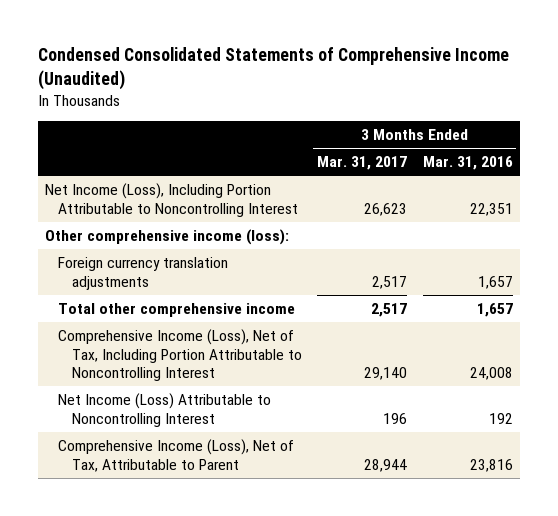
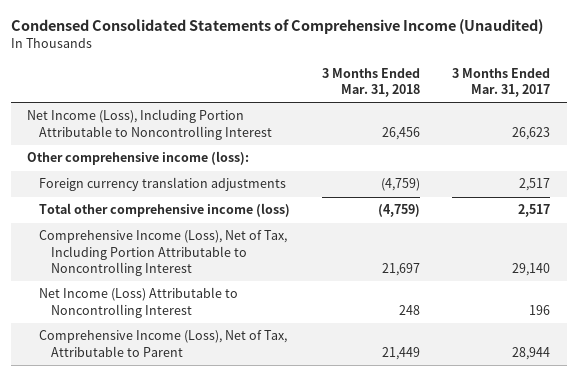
- | 3 Months Ended Mar. 31, 2017 | 3 Months Ended Mar. 31, 2016
+ | 3 Months Ended Mar. 31, 2018 | 3 Months Ended Mar. 31, 2017
- Total other comprehensive income | 2,517 | 1,657
+ Total other comprehensive income (loss) | (4,759) | 2,517

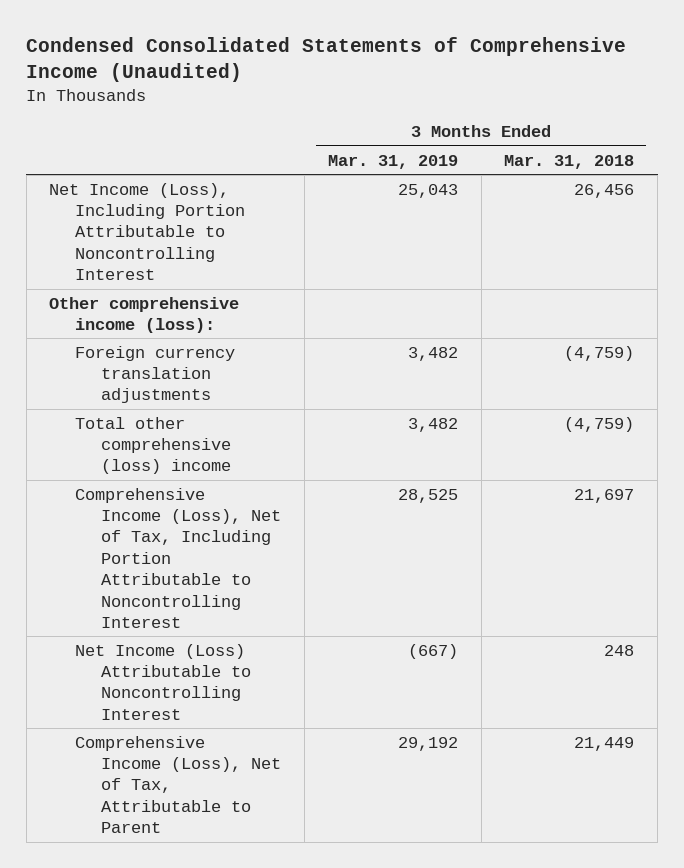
- | 3 Months Ended Mar. 31, 2018 | 3 Months Ended Mar. 31, 2017
+ | 3 Months Ended Mar. 31, 2019 | 3 Months Ended Mar. 31, 2018
- Total other comprehensive income (loss) | (4,759) | 2,517
+ Total other comprehensive (loss) income | 3,482 | (4,759)

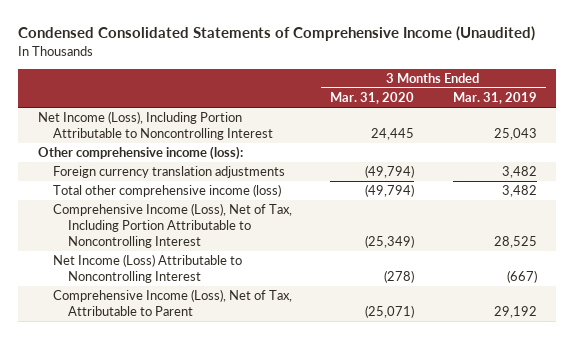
- | 3 Months Ended Mar. 31, 2019 | 3 Months Ended Mar. 31, 2018
+ | 3 Months Ended Mar. 31, 2020 | 3 Months Ended Mar. 31, 2019
- Total other comprehensive (loss) income | 3,482 | (4,759)
+ Total other comprehensive income (loss) | (49,794) | 3,482

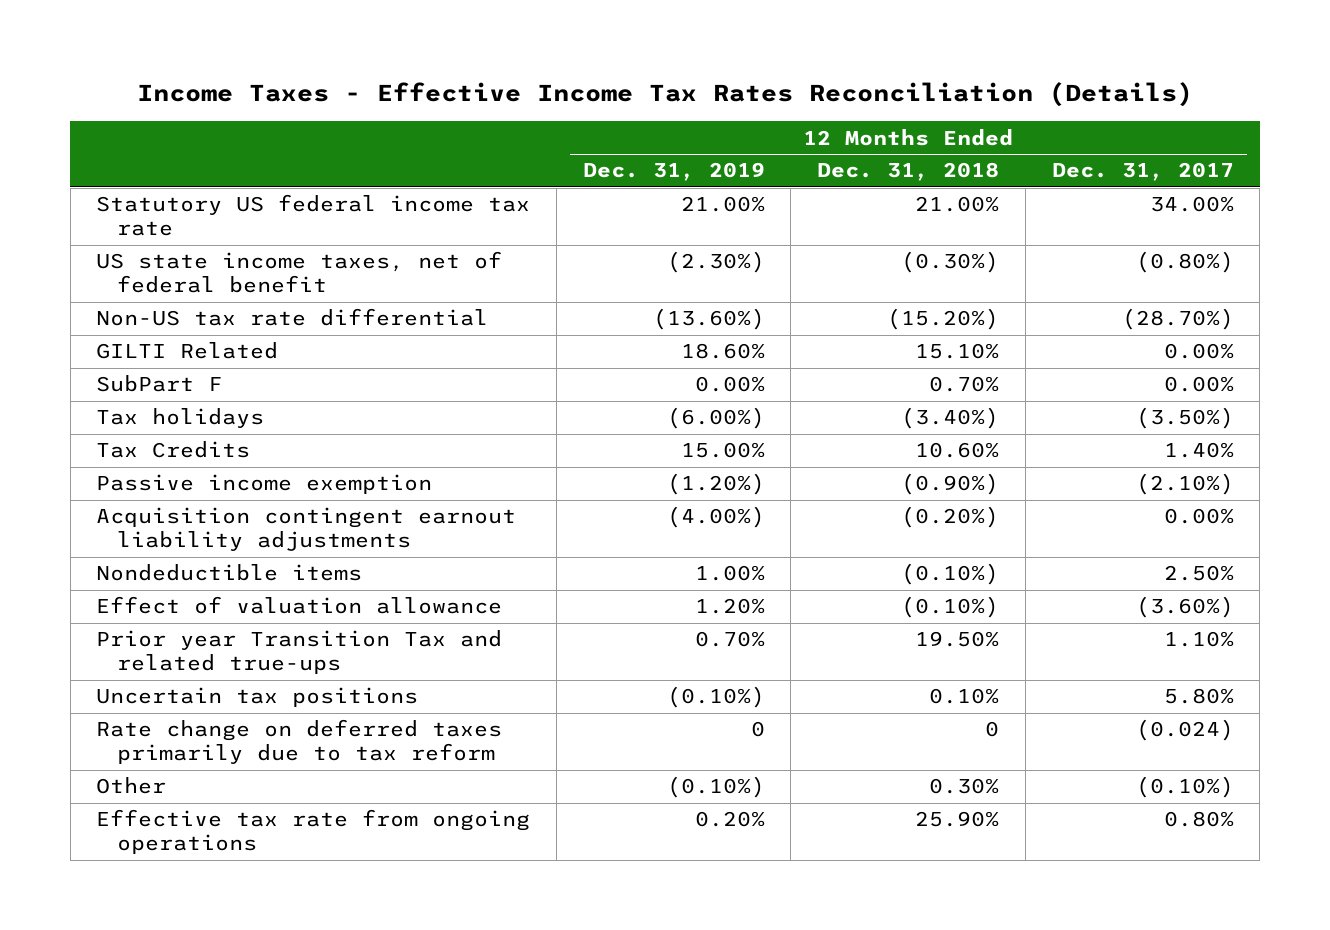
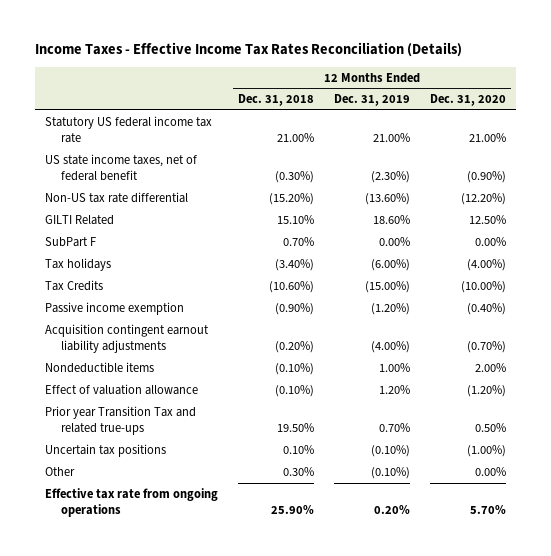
- | 12 Months Ended Dec. 31, 2019 | 12 Months Ended Dec. 31, 2018 | 12 Months Ended Dec. 31, 2017
+ | 12 Months Ended Dec. 31, 2018 | 12 Months Ended Dec. 31, 2019 | 12 Months Ended Dec. 31, 2020
- Tax Credits | 15.00% | 10.60% | 1.40%
+ Tax Credits | (10.60%) | (15.00%) | (10.00%)
- Rate change on deferred taxes primarily due to tax reform | 0 | 0 | (0.024)

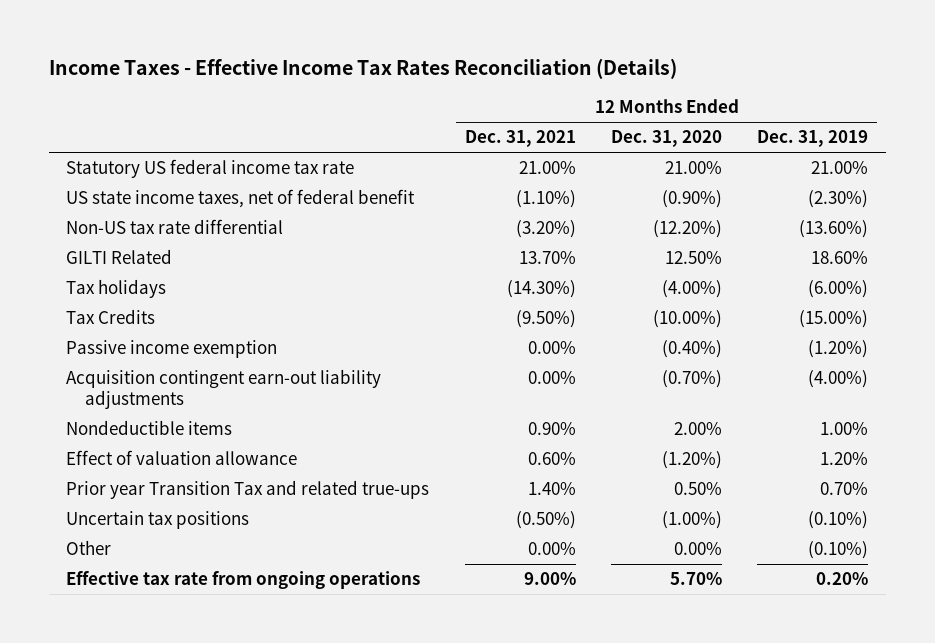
- | 12 Months Ended Dec. 31, 2018 | 12 Months Ended Dec. 31, 2019 | 12 Months Ended Dec. 31, 2020
+ | 12 Months Ended Dec. 31, 2021 | 12 Months Ended Dec. 31, 2020 | 12 Months Ended Dec. 31, 2019
- SubPart F | 0.70% | 0.00% | 0.00%
- Acquisition contingent earnout liability adjustments | (0.20%) | (4.00%) | (0.70%)
+ Acquisition contingent earn-out liability adjustments | 0.00% | (0.70%) | (4.00%)

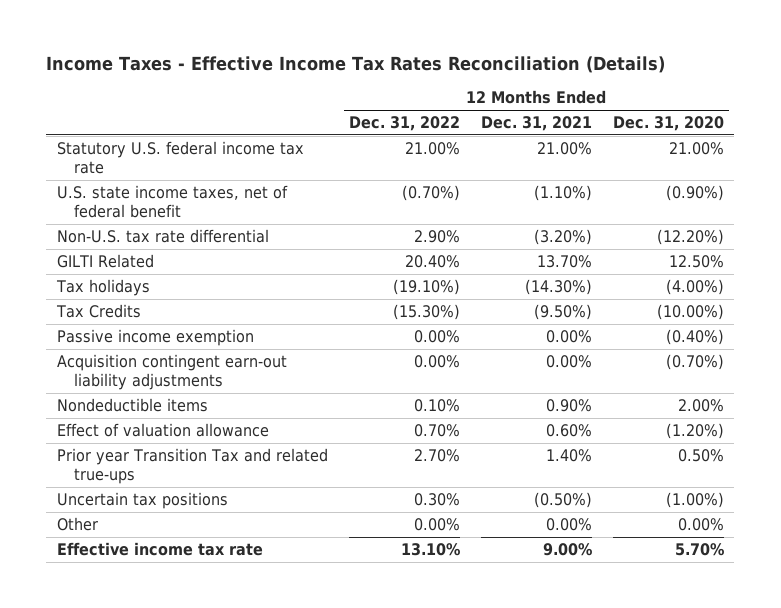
- | 12 Months Ended Dec. 31, 2021 | 12 Months Ended Dec. 31, 2020 | 12 Months Ended Dec. 31, 2019
+ | 12 Months Ended Dec. 31, 2022 | 12 Months Ended Dec. 31, 2021 | 12 Months Ended Dec. 31, 2020
- Statutory US federal income tax rate | 21.00% | 21.00% | 21.00%
- US state income taxes, net of federal benefit | (1.10%) | (0.90%) | (2.30%)
- Non-US tax rate differential | (3.20%) | (12.20%) | (13.60%)
+ Statutory U.S. federal income tax rate | 21.00% | 21.00% | 21.00%
+ U.S. state income taxes, net of federal benefit | (0.70%) | (1.10%) | (0.90%)
+ Non-U.S. tax rate differential | 2.90% | (3.20%) | (12.20%)
- Effective tax rate from ongoing operations | 9.00% | 5.70% | 0.20%
+ Effective income tax rate | 13.10% | 9.00% | 5.70%

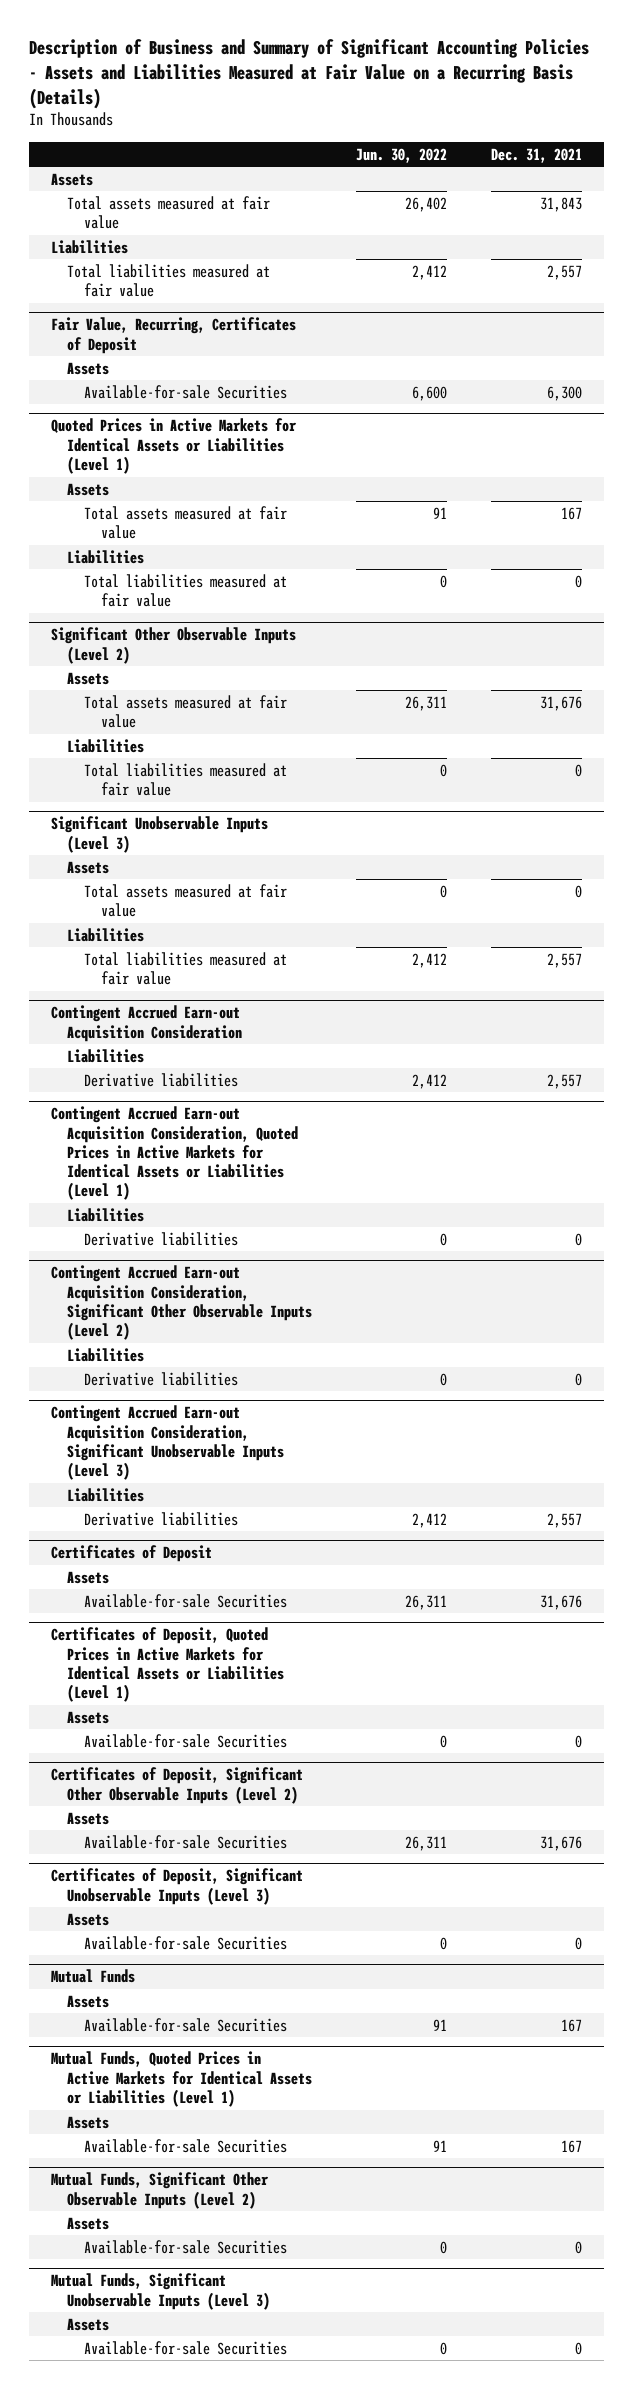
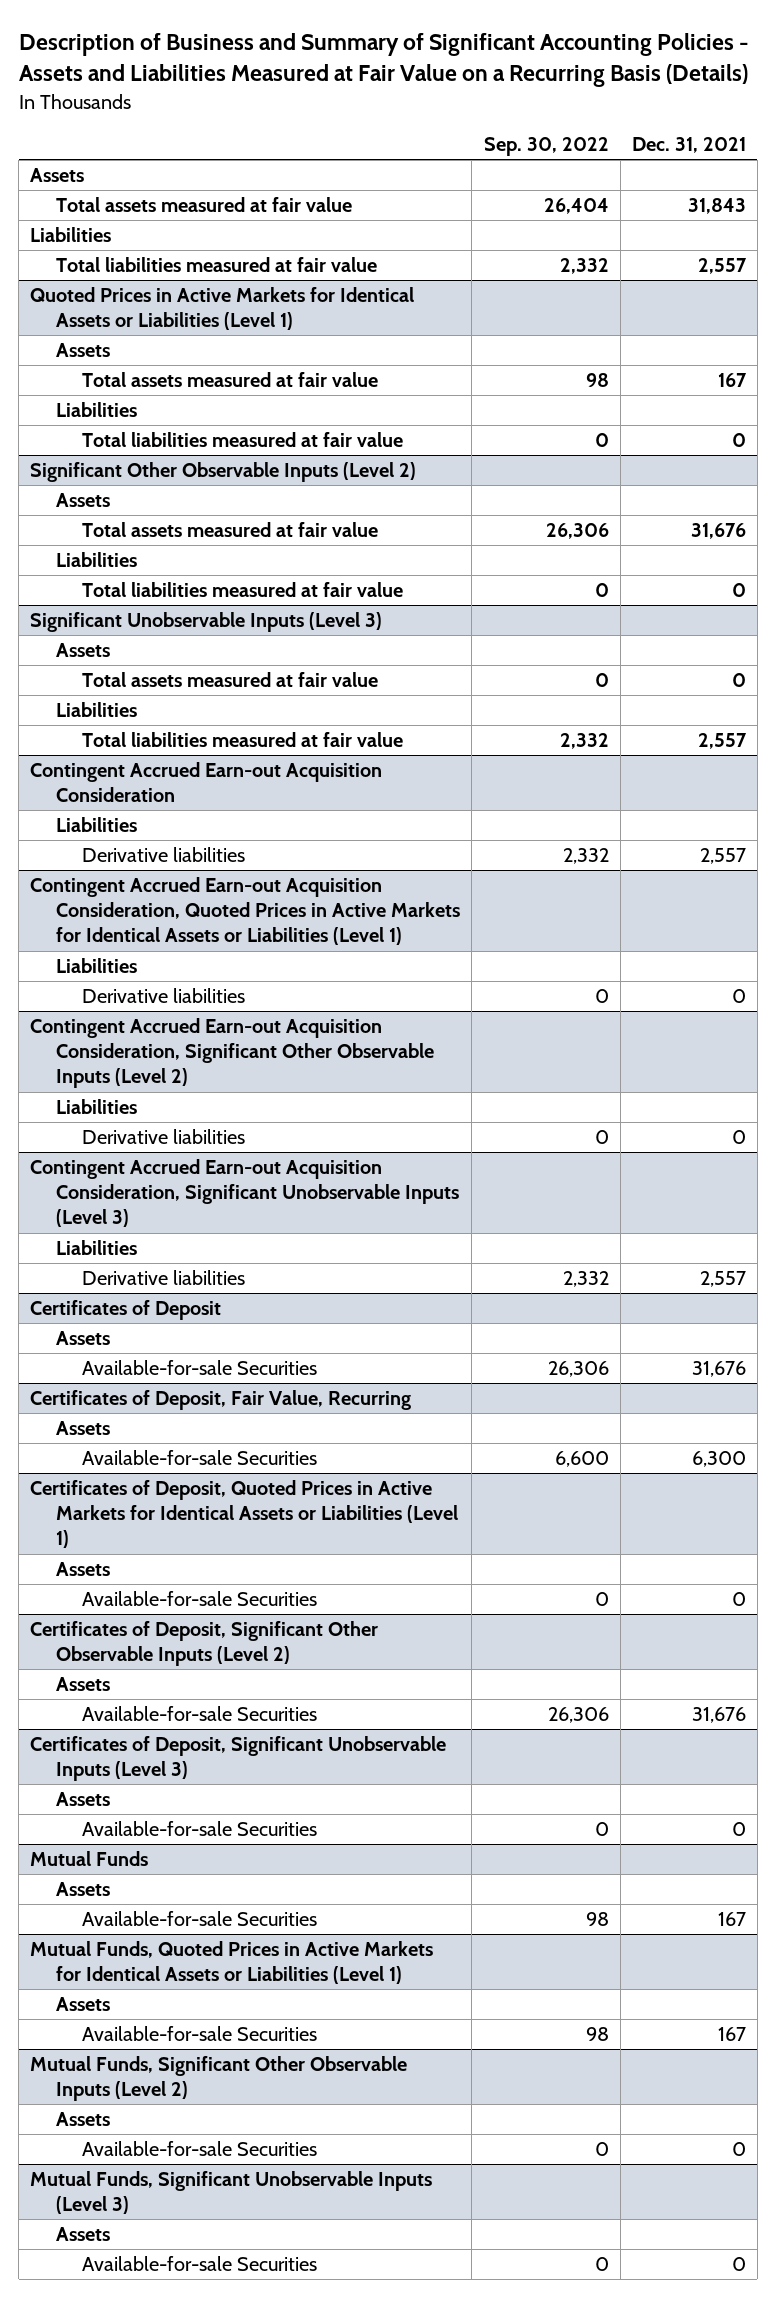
- | Jun. 30, 2022 | Dec. 31, 2021
+ | Sep. 30, 2022 | Dec. 31, 2021
- Fair Value, Recurring, Certificates of Deposit
- Assets
- Available-for-sale Securities | 6,600 | 6,300
+ Certificates of Deposit, Fair Value, Recurring
+ Assets
+ Available-for-sale Securities | 6,600 | 6,300

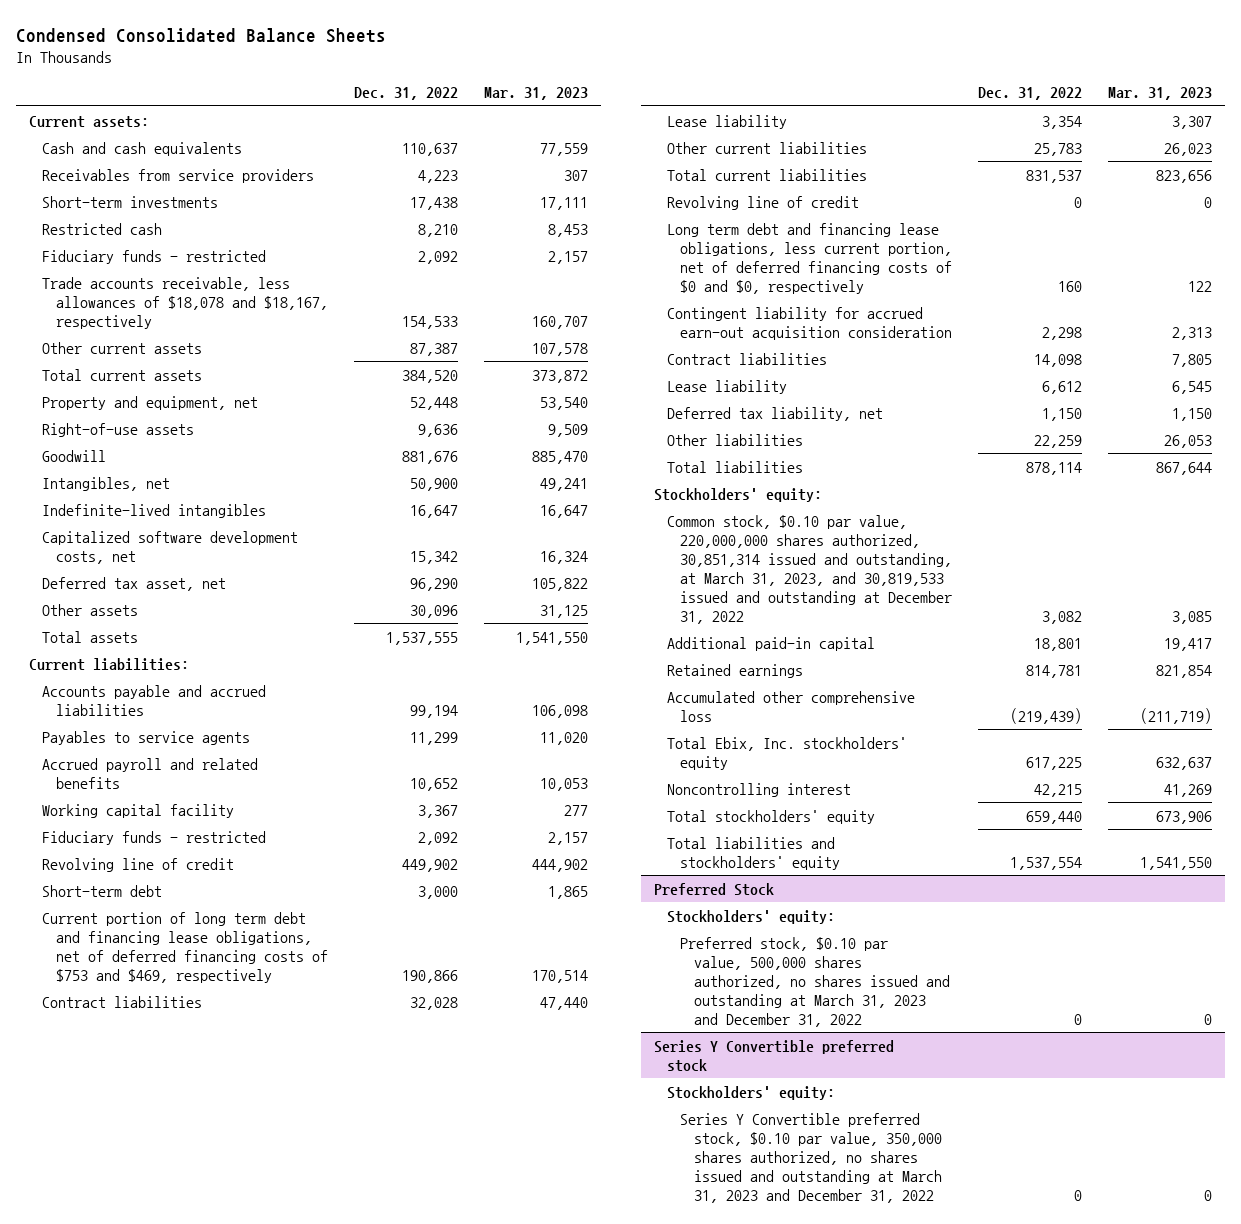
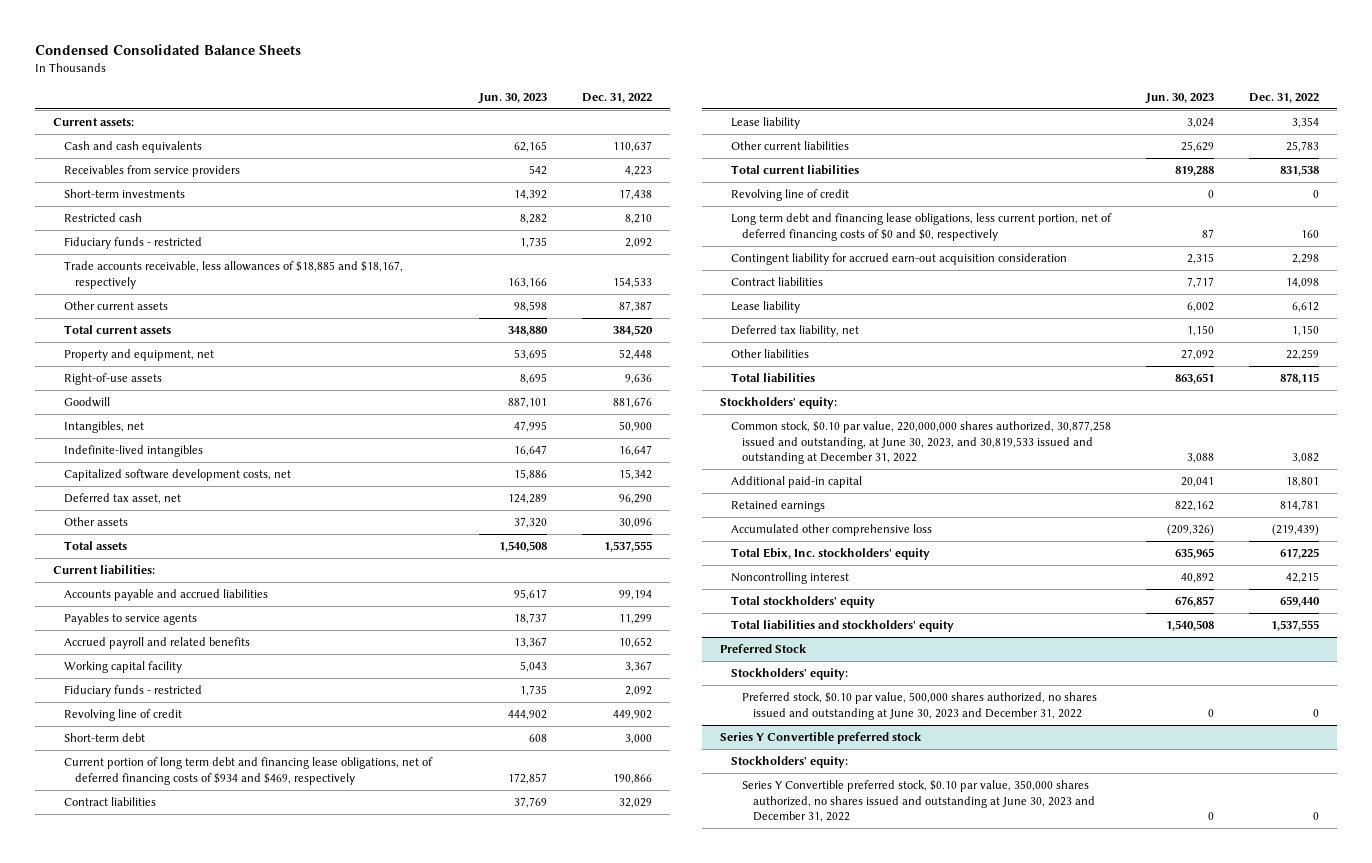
- | Dec. 31, 2022 | Mar. 31, 2023
+ | Jun. 30, 2023 | Dec. 31, 2022
- Trade accounts receivable, less allowances of $18,078 and $18,167, respectively | 154,533 | 160,707
+ Trade accounts receivable, less allowances of $18,885 and $18,167, respectively | 163,166 | 154,533
- Current portion of long term debt and financing lease obligations, net of deferred financing costs of $753 and $469, respectively | 190,866 | 170,514
- Contract liabilities | 32,028 | 47,440
+ Current portion of long term debt and financing lease obligations, net of deferred financing costs of $934 and $469, respectively | 172,857 | 190,866
+ Contract liabilities | 37,769 | 32,029
- Total current liabilities | 831,537 | 823,656
+ Total current liabilities | 819,288 | 831,538
- Total liabilities | 878,114 | 867,644
+ Total liabilities | 863,651 | 878,115
- Common stock, $0.10 par value, 220,000,000 shares authorized, 30,851,314 issued and outstanding, at March 31, 2023, and 30,819,533 issued and outstanding at December 31, 2022 | 3,082 | 3,085
+ Common stock, $0.10 par value, 220,000,000 shares authorized, 30,877,258 issued and outstanding, at June 30, 2023, and 30,819,533 issued and outstanding at December 31, 2022 | 3,088 | 3,082
- Total liabilities and stockholders' equity | 1,537,554 | 1,541,550
+ Total liabilities and stockholders' equity | 1,540,508 | 1,537,555
@ Preferred Stock
- Preferred stock, $0.10 par value, 500,000 shares authorized, no shares issued and outstanding at March 31, 2023 and December 31, 2022 | 0 | 0
+ Preferred stock, $0.10 par value, 500,000 shares authorized, no shares issued and outstanding at June 30, 2023 and December 31, 2022 | 0 | 0
@ Series Y Convertible preferred stock
- Series Y Convertible preferred stock, $0.10 par value, 350,000 shares authorized, no shares issued and outstanding at March 31, 2023 and December 31, 2022 | 0 | 0
+ Series Y Convertible preferred stock, $0.10 par value, 350,000 shares authorized, no shares issued and outstanding at June 30, 2023 and December 31, 2022 | 0 | 0

